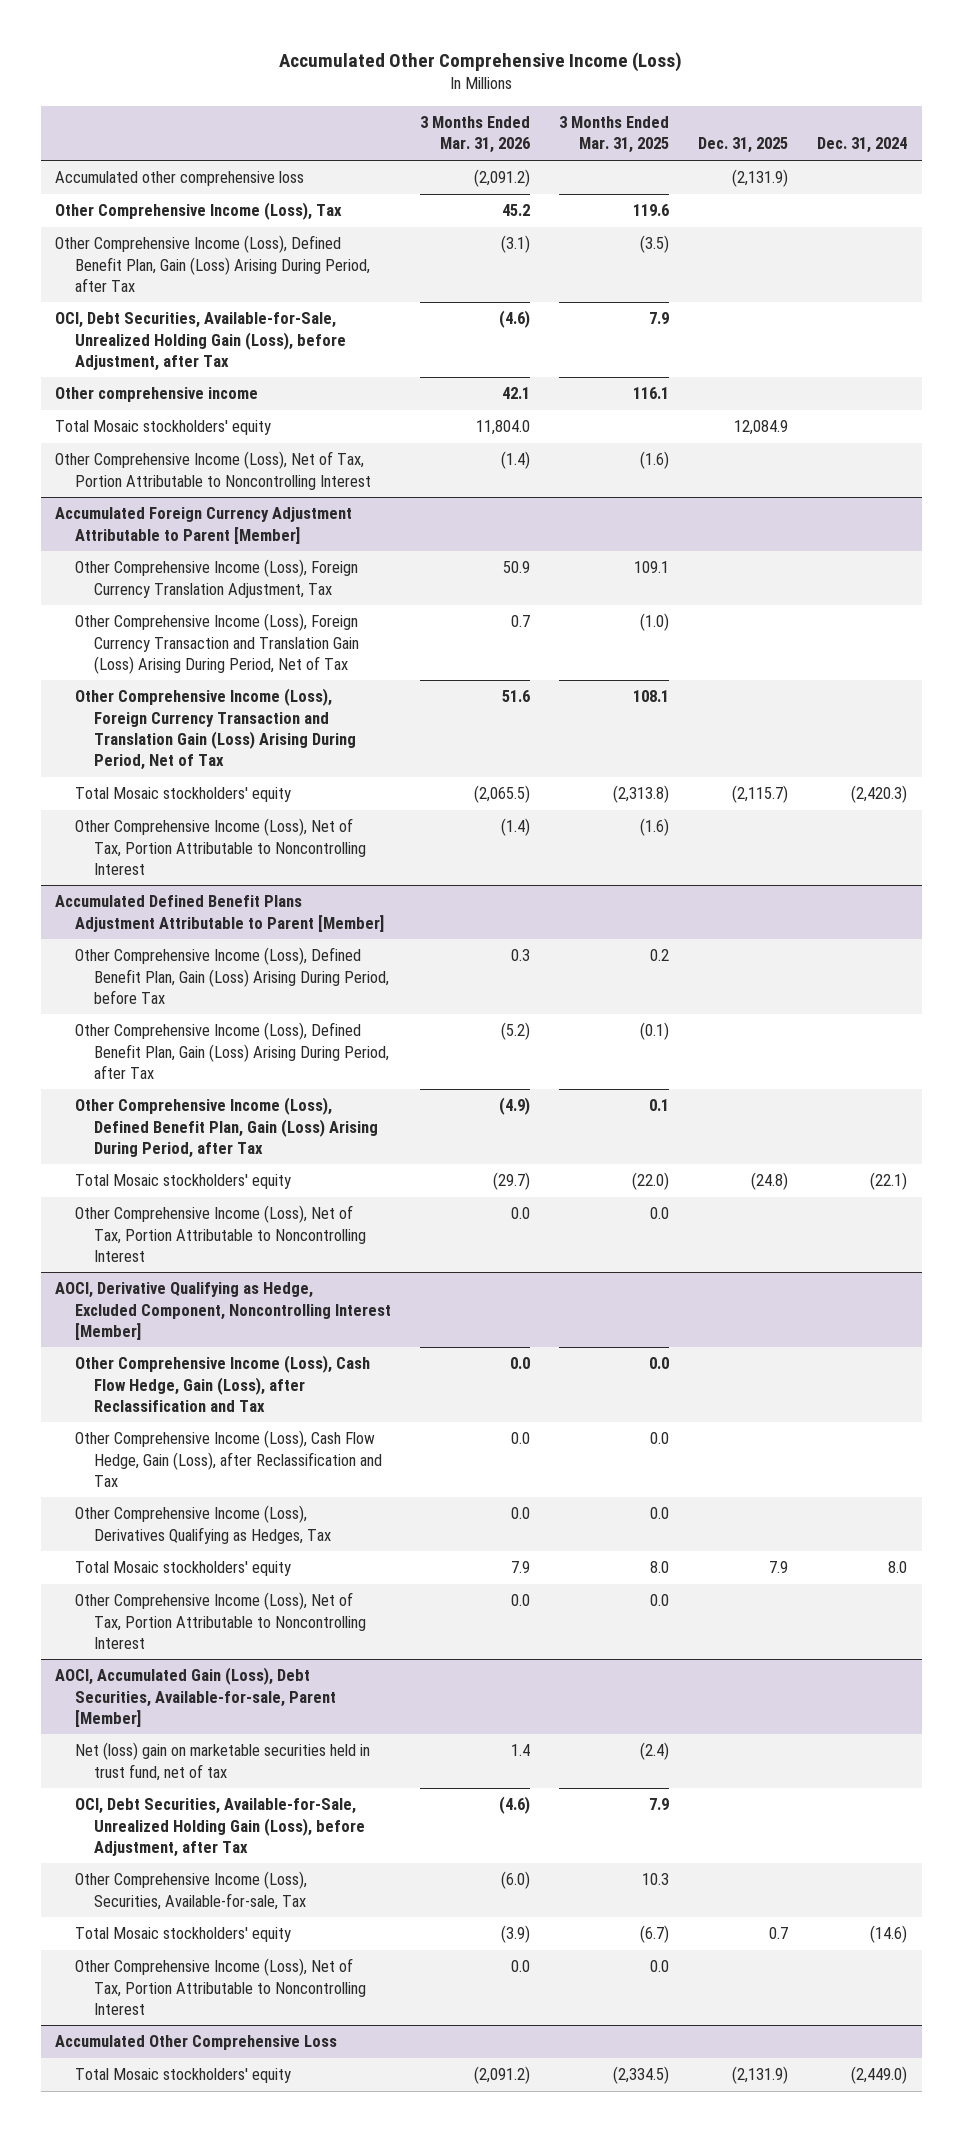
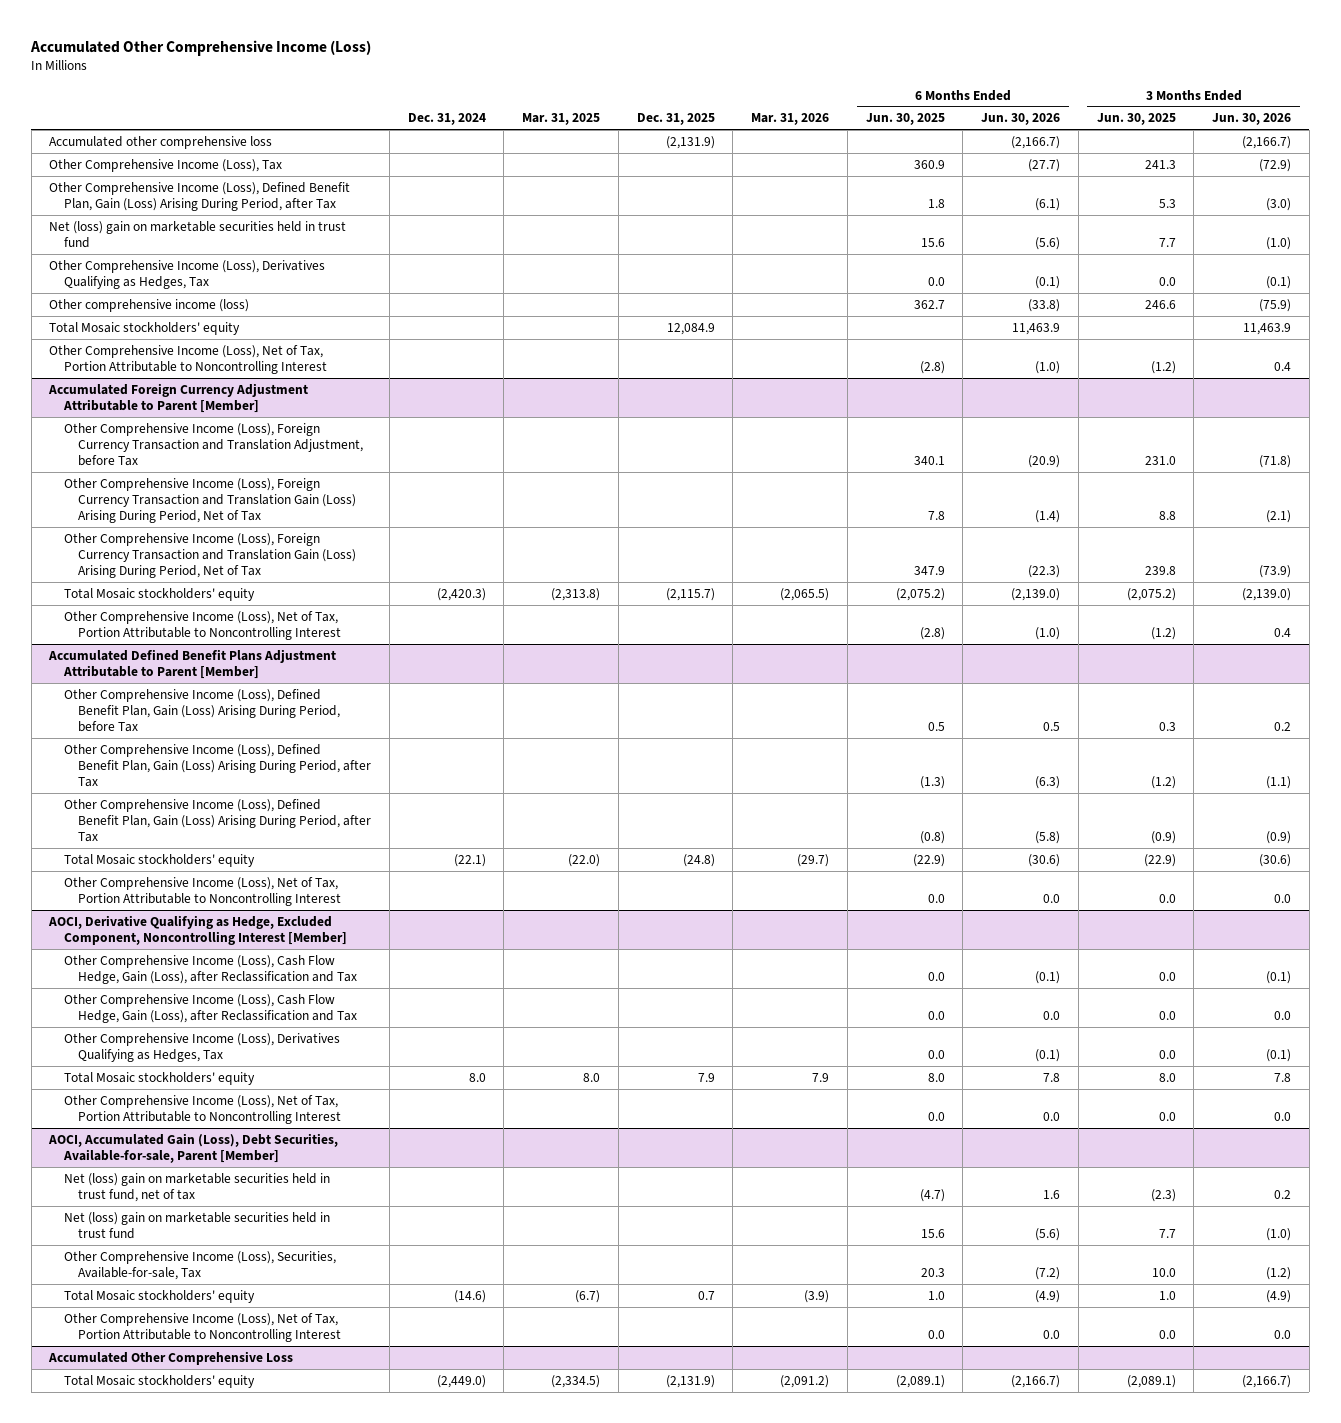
- | 3 Months Ended Mar. 31, 2026 | 3 Months Ended Mar. 31, 2025 | Dec. 31, 2025 | Dec. 31, 2024
+ | Dec. 31, 2024 | Mar. 31, 2025 | Dec. 31, 2025 | Mar. 31, 2026 | 6 Months Ended Jun. 30, 2025 | 6 Months Ended Jun. 30, 2026 | 3 Months Ended Jun. 30, 2025 | 3 Months Ended Jun. 30, 2026
- OCI, Debt Securities, Available-for-Sale, Unrealized Holding Gain (Loss), before Adjustment, after Tax | (4.6) | 7.9 | |
- Other comprehensive income | 42.1 | 116.1 | |
+ Net (loss) gain on marketable securities held in trust fund | | | | | 15.6 | (5.6) | 7.7 | (1.0)
+ Other Comprehensive Income (Loss), Derivatives Qualifying as Hedges, Tax | | | | | 0.0 | (0.1) | 0.0 | (0.1)
+ Other comprehensive income (loss) | | | | | 362.7 | (33.8) | 246.6 | (75.9)
@ Accumulated Foreign Currency Adjustment Attributable to Parent [Member]
- Other Comprehensive Income (Loss), Foreign Currency Translation Adjustment, Tax | 50.9 | 109.1 | |
+ Other Comprehensive Income (Loss), Foreign Currency Transaction and Translation Adjustment, before Tax | | | | | 340.1 | (20.9) | 231.0 | (71.8)
@ AOCI, Accumulated Gain (Loss), Debt Securities, Available-for-sale, Parent [Member]
- OCI, Debt Securities, Available-for-Sale, Unrealized Holding Gain (Loss), before Adjustment, after Tax | (4.6) | 7.9 | |
+ Net (loss) gain on marketable securities held in trust fund | | | | | 15.6 | (5.6) | 7.7 | (1.0)

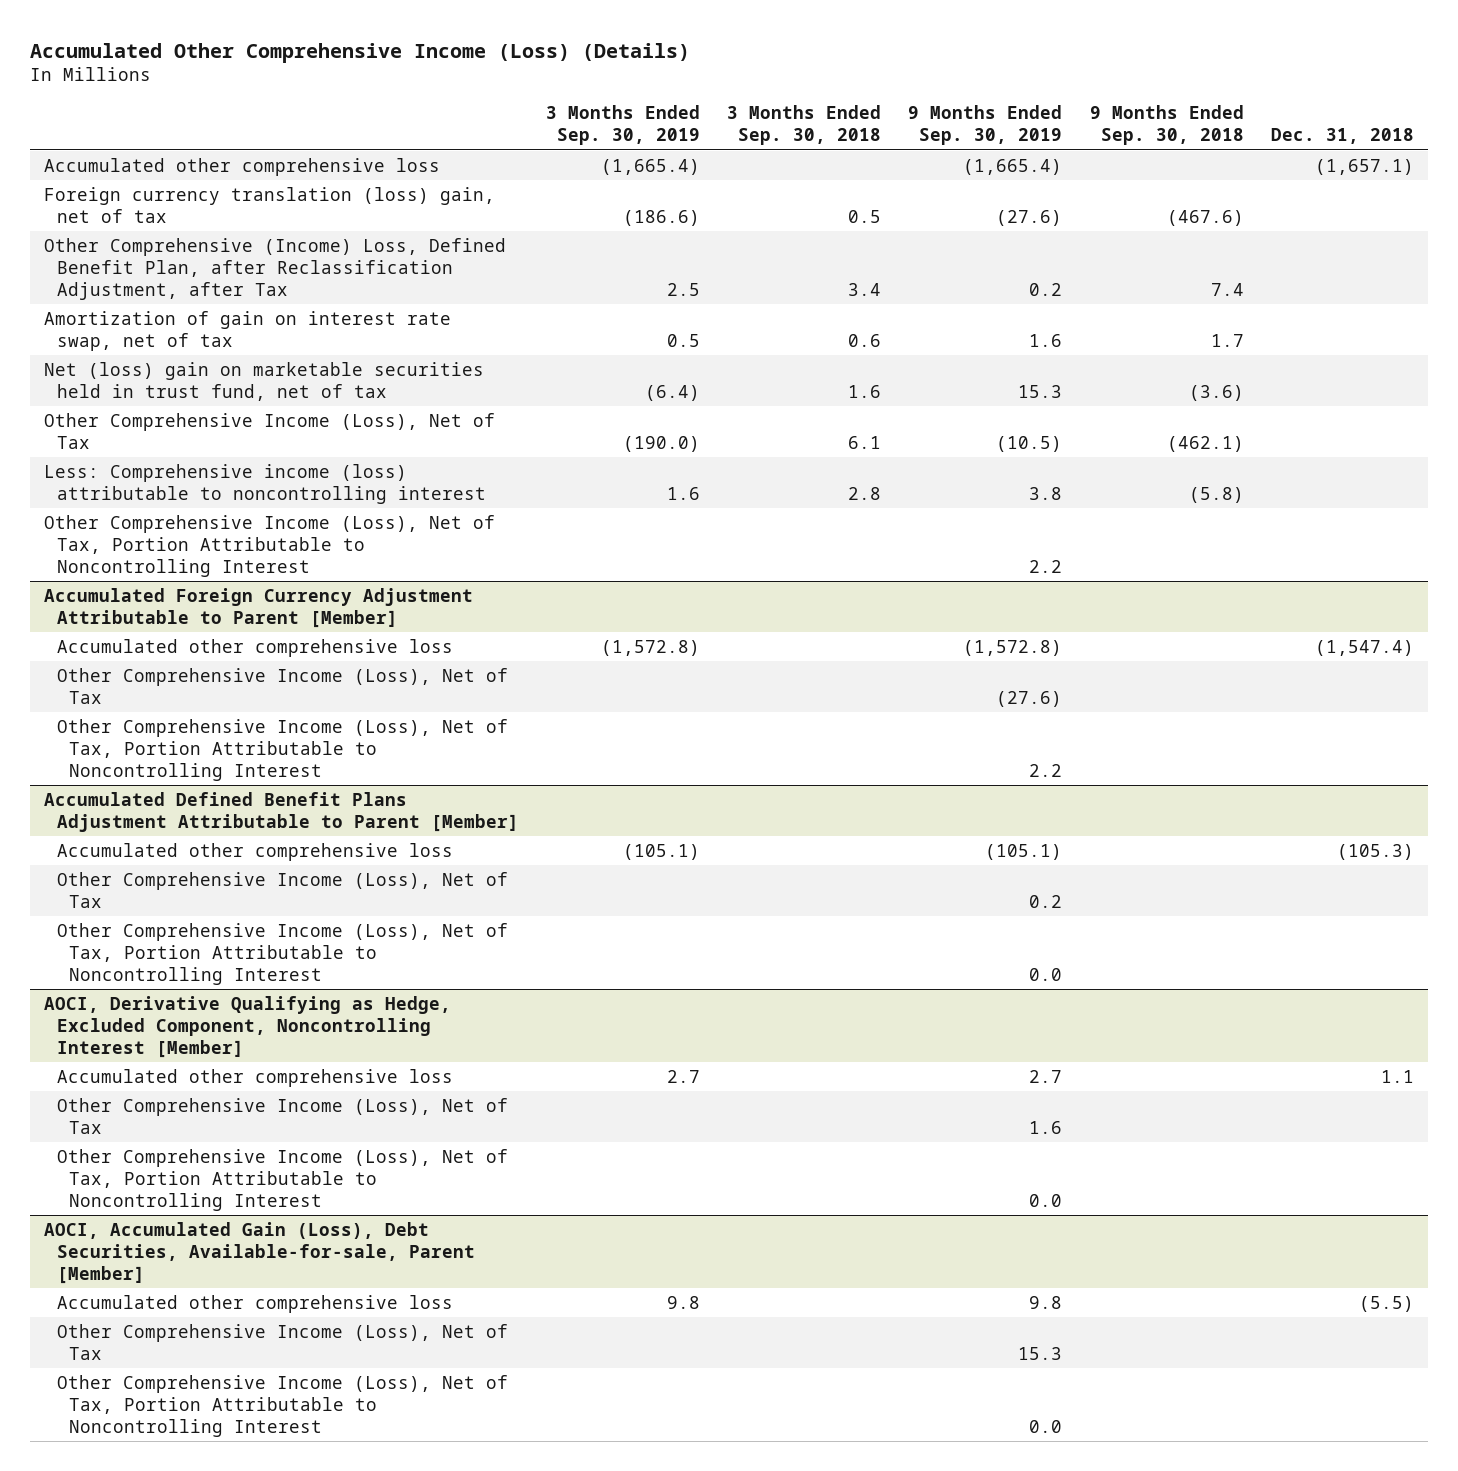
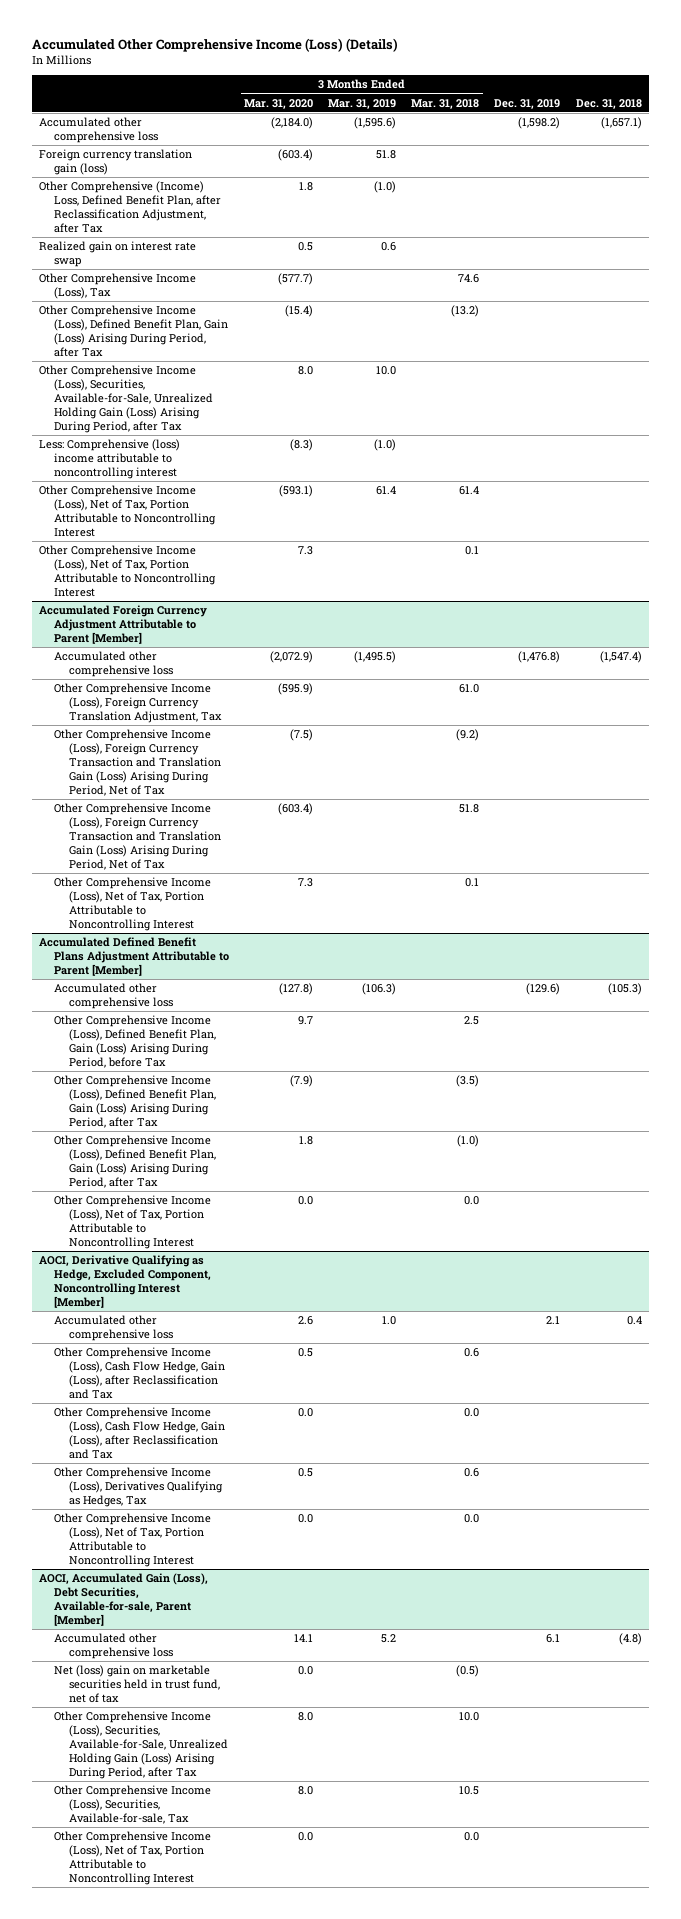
- | 3 Months Ended Sep. 30, 2019 | 3 Months Ended Sep. 30, 2018 | 9 Months Ended Sep. 30, 2019 | 9 Months Ended Sep. 30, 2018 | Dec. 31, 2018
+ | 3 Months Ended Mar. 31, 2020 | 3 Months Ended Mar. 31, 2019 | 3 Months Ended Mar. 31, 2018 | Dec. 31, 2019 | Dec. 31, 2018
- Foreign currency translation (loss) gain, net of tax | (186.6) | 0.5 | (27.6) | (467.6) |
+ Foreign currency translation gain (loss) | (603.4) | 51.8 | | |
- Amortization of gain on interest rate swap, net of tax | 0.5 | 0.6 | 1.6 | 1.7 |
- Net (loss) gain on marketable securities held in trust fund, net of tax | (6.4) | 1.6 | 15.3 | (3.6) |
- Other Comprehensive Income (Loss), Net of Tax | (190.0) | 6.1 | (10.5) | (462.1) |
- Less: Comprehensive income (loss) attributable to noncontrolling interest | 1.6 | 2.8 | 3.8 | (5.8) |
+ Realized gain on interest rate swap | 0.5 | 0.6 | | |
+ Other Comprehensive Income (Loss), Tax | (577.7) | | 74.6 | |
+ Other Comprehensive Income (Loss), Defined Benefit Plan, Gain (Loss) Arising During Period, after Tax | (15.4) | | (13.2) | |
+ Other Comprehensive Income (Loss), Securities, Available-for-Sale, Unrealized Holding Gain (Loss) Arising During Period, after Tax | 8.0 | 10.0 | | |
+ Less: Comprehensive (loss) income attributable to noncontrolling interest | (8.3) | (1.0) | | |
+ Other Comprehensive Income (Loss), Net of Tax, Portion Attributable to Noncontrolling Interest | 7.3 | | 0.1 | |
@ Accumulated Foreign Currency Adjustment Attributable to Parent [Member]
- Other Comprehensive Income (Loss), Net of Tax | | | (27.6) | |
+ Other Comprehensive Income (Loss), Foreign Currency Translation Adjustment, Tax | (595.9) | | 61.0 | |
+ Other Comprehensive Income (Loss), Foreign Currency Transaction and Translation Gain (Loss) Arising During Period, Net of Tax | (7.5) | | (9.2) | |
+ Other Comprehensive Income (Loss), Foreign Currency Transaction and Translation Gain (Loss) Arising During Period, Net of Tax | (603.4) | | 51.8 | |
@ Accumulated Defined Benefit Plans Adjustment Attributable to Parent [Member]
- Other Comprehensive Income (Loss), Net of Tax | | | 0.2 | |
+ Other Comprehensive Income (Loss), Defined Benefit Plan, Gain (Loss) Arising During Period, before Tax | 9.7 | | 2.5 | |
+ Other Comprehensive Income (Loss), Defined Benefit Plan, Gain (Loss) Arising During Period, after Tax | (7.9) | | (3.5) | |
+ Other Comprehensive Income (Loss), Defined Benefit Plan, Gain (Loss) Arising During Period, after Tax | 1.8 | | (1.0) | |
@ AOCI, Derivative Qualifying as Hedge, Excluded Component, Noncontrolling Interest [Member]
- Accumulated other comprehensive loss | 2.7 | | 2.7 | | 1.1
- Other Comprehensive Income (Loss), Net of Tax | | | 1.6 | |
+ Accumulated other comprehensive loss | 2.6 | 1.0 | | 2.1 | 0.4
+ Other Comprehensive Income (Loss), Cash Flow Hedge, Gain (Loss), after Reclassification and Tax | 0.5 | | 0.6 | |
+ Other Comprehensive Income (Loss), Cash Flow Hedge, Gain (Loss), after Reclassification and Tax | 0.0 | | 0.0 | |
+ Other Comprehensive Income (Loss), Derivatives Qualifying as Hedges, Tax | 0.5 | | 0.6 | |
@ AOCI, Accumulated Gain (Loss), Debt Securities, Available-for-sale, Parent [Member]
- Accumulated other comprehensive loss | 9.8 | | 9.8 | | (5.5)
- Other Comprehensive Income (Loss), Net of Tax | | | 15.3 | |
+ Accumulated other comprehensive loss | 14.1 | 5.2 | | 6.1 | (4.8)
+ Net (loss) gain on marketable securities held in trust fund, net of tax | 0.0 | | (0.5) | |
+ Other Comprehensive Income (Loss), Securities, Available-for-Sale, Unrealized Holding Gain (Loss) Arising During Period, after Tax | 8.0 | | 10.0 | |
+ Other Comprehensive Income (Loss), Securities, Available-for-sale, Tax | 8.0 | | 10.5 | |

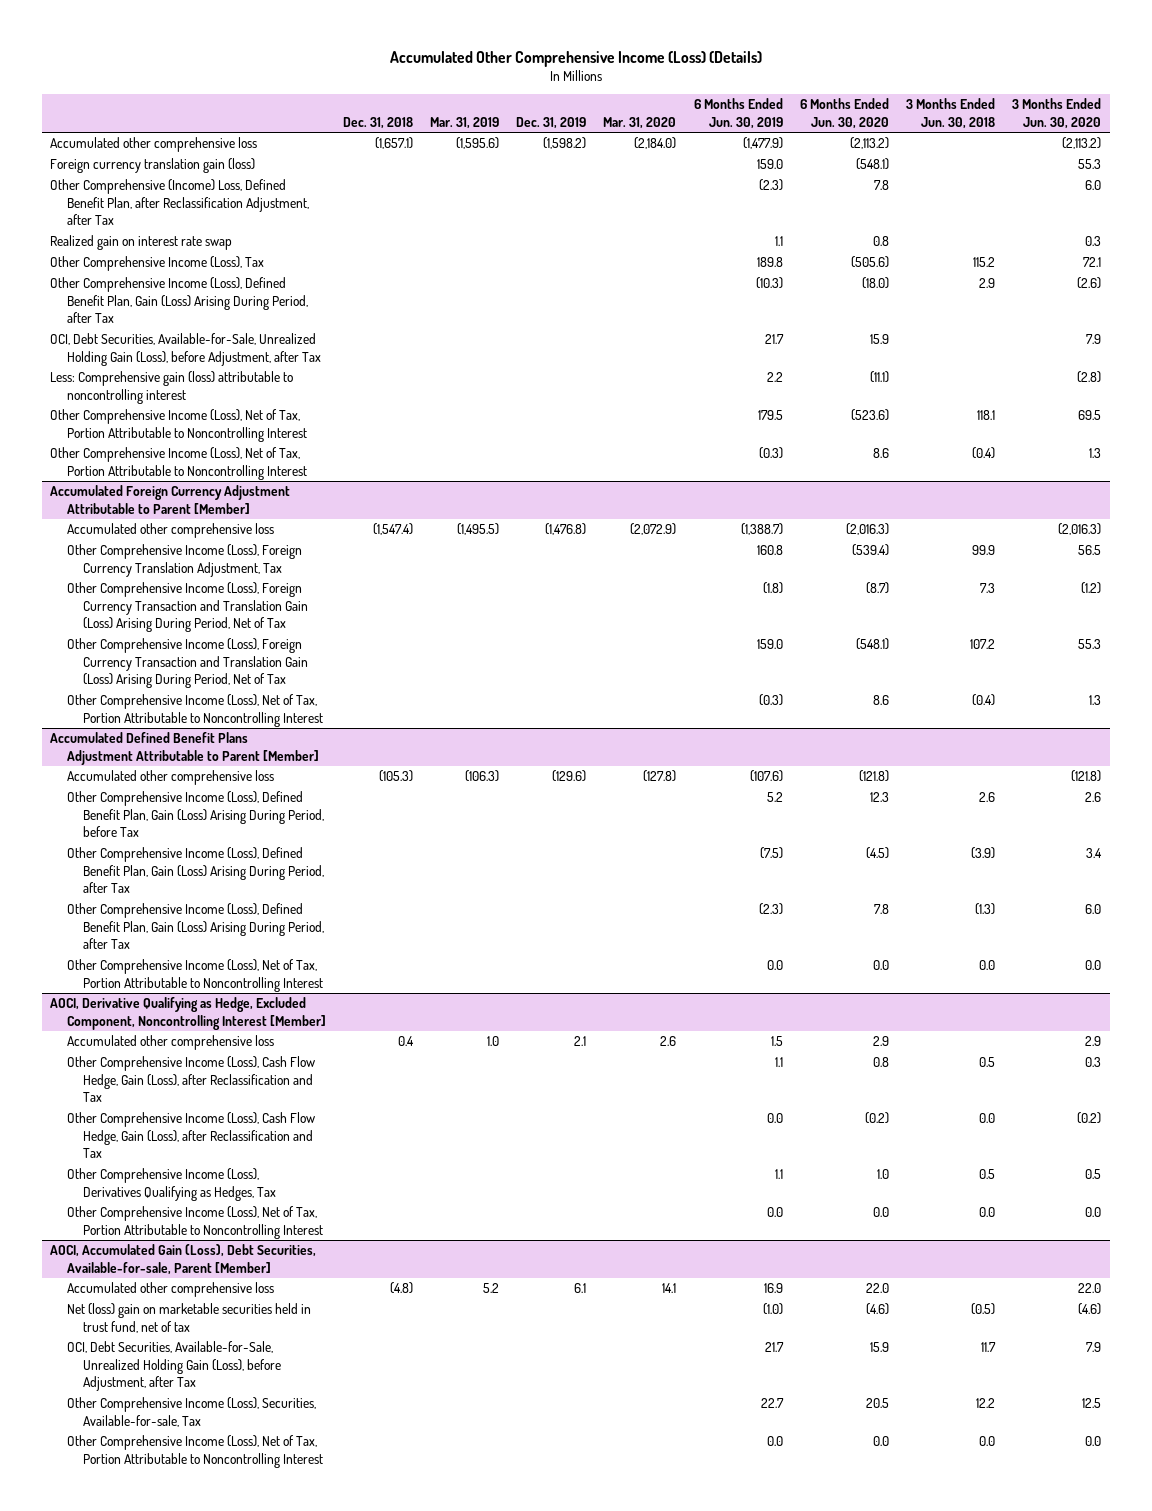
- | 3 Months Ended Mar. 31, 2020 | 3 Months Ended Mar. 31, 2019 | 3 Months Ended Mar. 31, 2018 | Dec. 31, 2019 | Dec. 31, 2018
+ | Dec. 31, 2018 | Mar. 31, 2019 | Dec. 31, 2019 | Mar. 31, 2020 | 6 Months Ended Jun. 30, 2019 | 6 Months Ended Jun. 30, 2020 | 3 Months Ended Jun. 30, 2018 | 3 Months Ended Jun. 30, 2020
- Other Comprehensive Income (Loss), Securities, Available-for-Sale, Unrealized Holding Gain (Loss) Arising During Period, after Tax | 8.0 | 10.0 | | |
- Less: Comprehensive (loss) income attributable to noncontrolling interest | (8.3) | (1.0) | | |
+ OCI, Debt Securities, Available-for-Sale, Unrealized Holding Gain (Loss), before Adjustment, after Tax | | | | | 21.7 | 15.9 | | 7.9
+ Less: Comprehensive gain (loss) attributable to noncontrolling interest | | | | | 2.2 | (11.1) | | (2.8)
@ AOCI, Accumulated Gain (Loss), Debt Securities, Available-for-sale, Parent [Member]
- Other Comprehensive Income (Loss), Securities, Available-for-Sale, Unrealized Holding Gain (Loss) Arising During Period, after Tax | 8.0 | | 10.0 | |
+ OCI, Debt Securities, Available-for-Sale, Unrealized Holding Gain (Loss), before Adjustment, after Tax | | | | | 21.7 | 15.9 | 11.7 | 7.9

